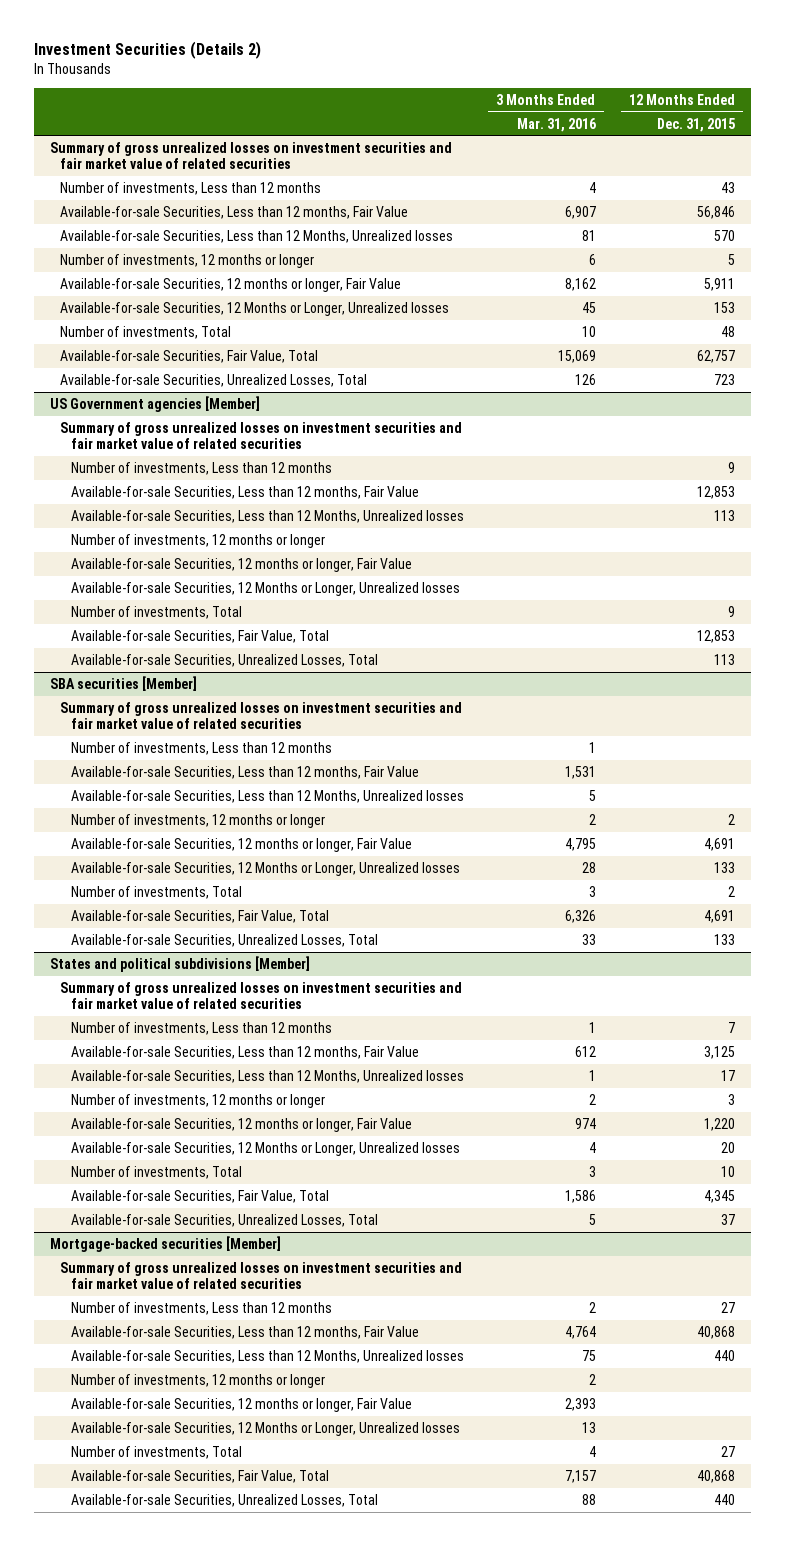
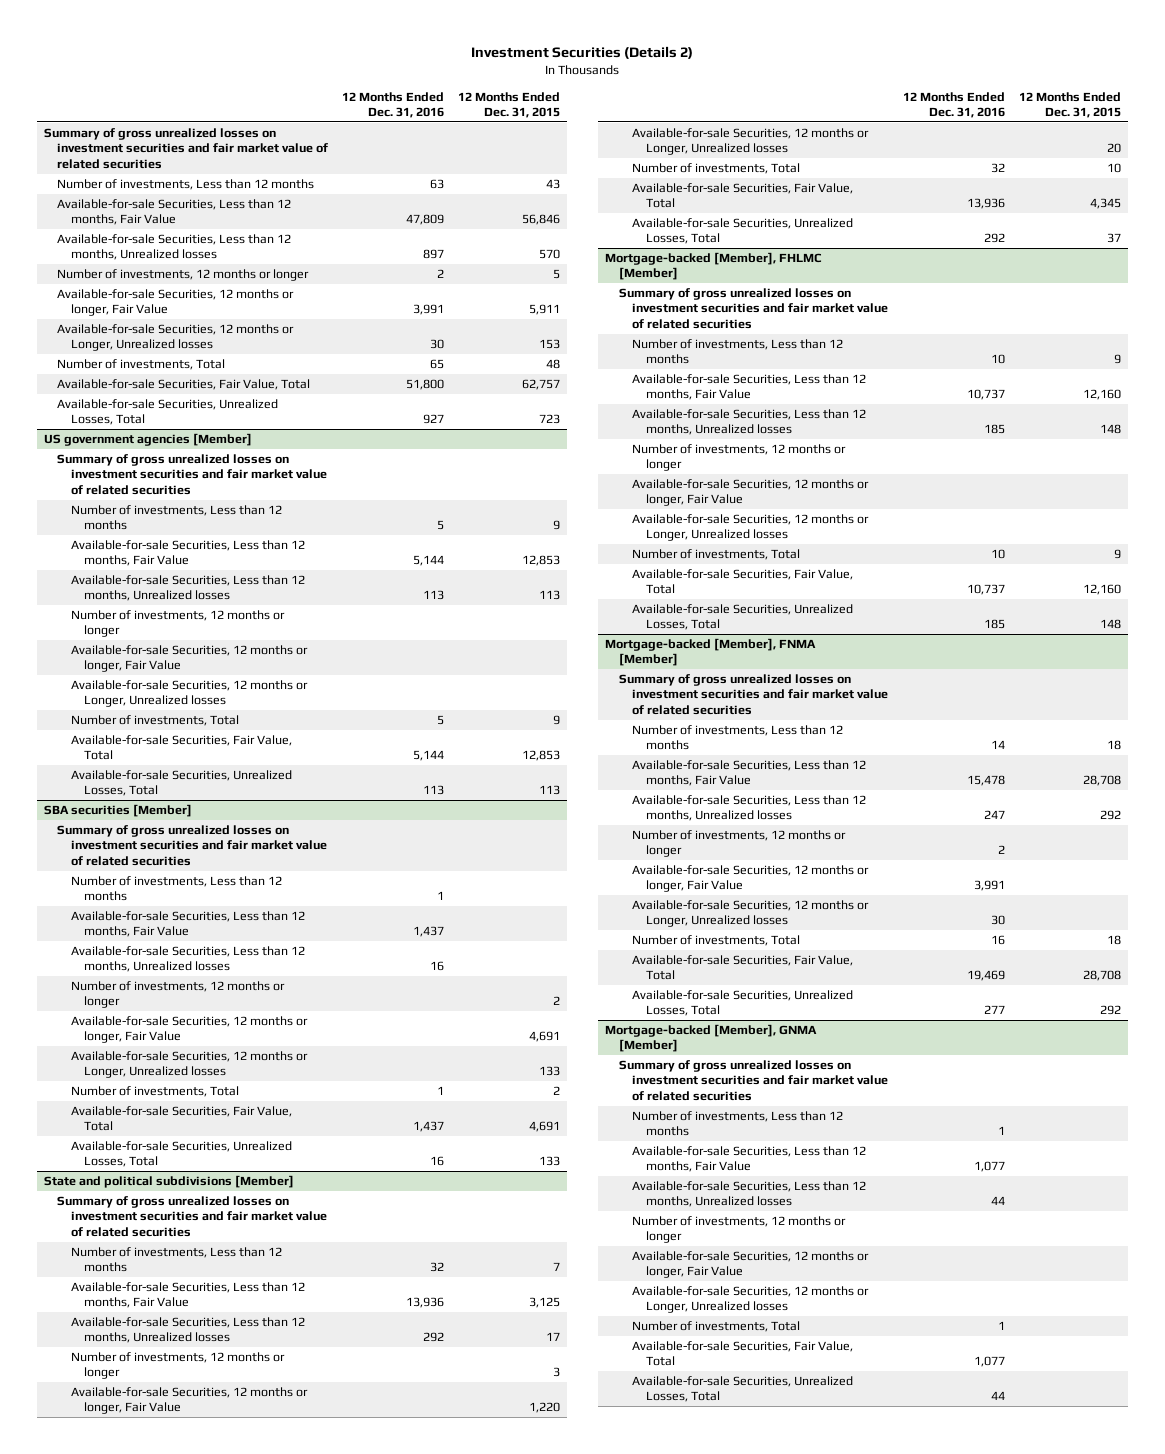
- | 3 Months Ended Mar. 31, 2016 | 12 Months Ended Dec. 31, 2015
+ | 12 Months Ended Dec. 31, 2016 | 12 Months Ended Dec. 31, 2015
- Available-for-sale Securities, Less than 12 Months, Unrealized losses | 81 | 570
+ Available-for-sale Securities, Less than 12 months, Unrealized losses | 897 | 570
- Available-for-sale Securities, 12 Months or Longer, Unrealized losses | 45 | 153
+ Available-for-sale Securities, 12 months or Longer, Unrealized losses | 30 | 153
- US Government agencies [Member]
+ US government agencies [Member]
- Available-for-sale Securities, Less than 12 Months, Unrealized losses | | 113
+ Available-for-sale Securities, Less than 12 months, Unrealized losses | 113 | 113
- Available-for-sale Securities, 12 Months or Longer, Unrealized losses
+ Available-for-sale Securities, 12 months or Longer, Unrealized losses
@ SBA securities [Member]
- Available-for-sale Securities, Less than 12 Months, Unrealized losses | 5 |
+ Available-for-sale Securities, Less than 12 months, Unrealized losses | 16 |
- Available-for-sale Securities, 12 Months or Longer, Unrealized losses | 28 | 133
+ Available-for-sale Securities, 12 months or Longer, Unrealized losses | | 133
- States and political subdivisions [Member]
+ State and political subdivisions [Member]
- Available-for-sale Securities, Less than 12 Months, Unrealized losses | 1 | 17
+ Available-for-sale Securities, Less than 12 months, Unrealized losses | 292 | 17
- Available-for-sale Securities, 12 Months or Longer, Unrealized losses | 4 | 20
+ Available-for-sale Securities, 12 months or Longer, Unrealized losses | | 20
- Mortgage-backed securities [Member]
+ Mortgage-backed [Member], FHLMC [Member]
- Number of investments, Less than 12 months | 2 | 27
- Available-for-sale Securities, Less than 12 months, Fair Value | 4,764 | 40,868
- Available-for-sale Securities, Less than 12 Months, Unrealized losses | 75 | 440
+ Number of investments, Less than 12 months | 10 | 9
+ Available-for-sale Securities, Less than 12 months, Fair Value | 10,737 | 12,160
+ Available-for-sale Securities, Less than 12 months, Unrealized losses | 185 | 148
- Available-for-sale Securities, 12 Months or Longer, Unrealized losses | 13 |
- Number of investments, Total | 4 | 27
- Available-for-sale Securities, Fair Value, Total | 7,157 | 40,868
- Available-for-sale Securities, Unrealized Losses, Total | 88 | 440
+ Available-for-sale Securities, 12 months or Longer, Unrealized losses
+ Number of investments, Total | 10 | 9
+ Available-for-sale Securities, Fair Value, Total | 10,737 | 12,160
+ Available-for-sale Securities, Unrealized Losses, Total | 185 | 148
+ Mortgage-backed [Member], FNMA [Member]
+ Summary of gross unrealized losses on investment securities and fair market value of related securities
+ Number of investments, Less than 12 months | 14 | 18
+ Available-for-sale Securities, Less than 12 months, Fair Value | 15,478 | 28,708
+ Available-for-sale Securities, Less than 12 months, Unrealized losses | 247 | 292
+ Number of investments, 12 months or longer | 2 |
+ Available-for-sale Securities, 12 months or longer, Fair Value | 3,991 |
+ Available-for-sale Securities, 12 months or Longer, Unrealized losses | 30 |
+ Number of investments, Total | 16 | 18
+ Available-for-sale Securities, Fair Value, Total | 19,469 | 28,708
+ Available-for-sale Securities, Unrealized Losses, Total | 277 | 292
+ Mortgage-backed [Member], GNMA [Member]
+ Summary of gross unrealized losses on investment securities and fair market value of related securities
+ Number of investments, Less than 12 months | 1 |
+ Available-for-sale Securities, Less than 12 months, Fair Value | 1,077 |
+ Available-for-sale Securities, Less than 12 months, Unrealized losses | 44 |
+ Number of investments, 12 months or longer
+ Available-for-sale Securities, 12 months or longer, Fair Value
+ Available-for-sale Securities, 12 months or Longer, Unrealized losses
+ Number of investments, Total | 1 |
+ Available-for-sale Securities, Fair Value, Total | 1,077 |
+ Available-for-sale Securities, Unrealized Losses, Total | 44 |

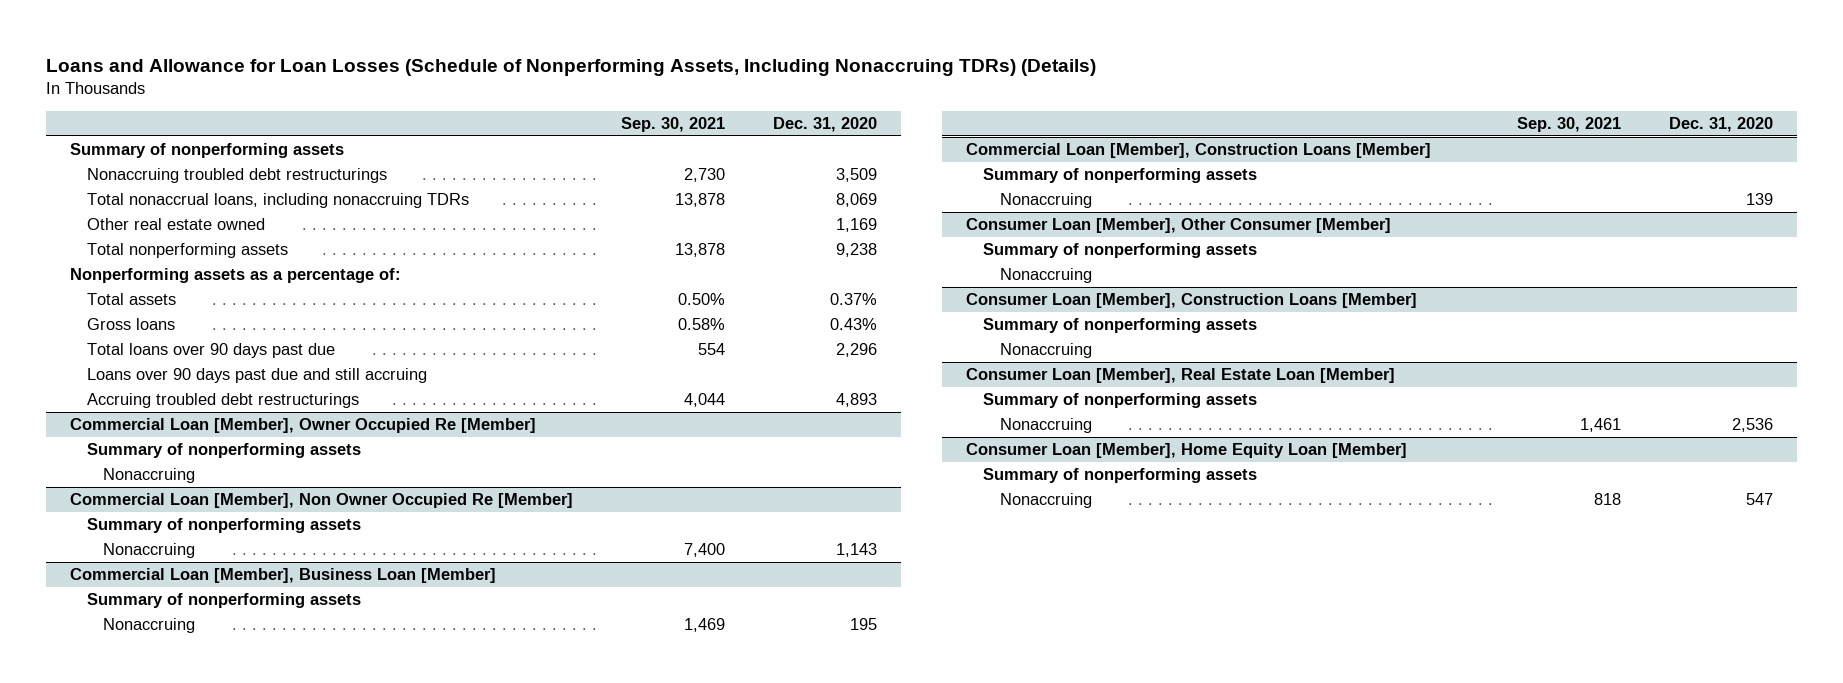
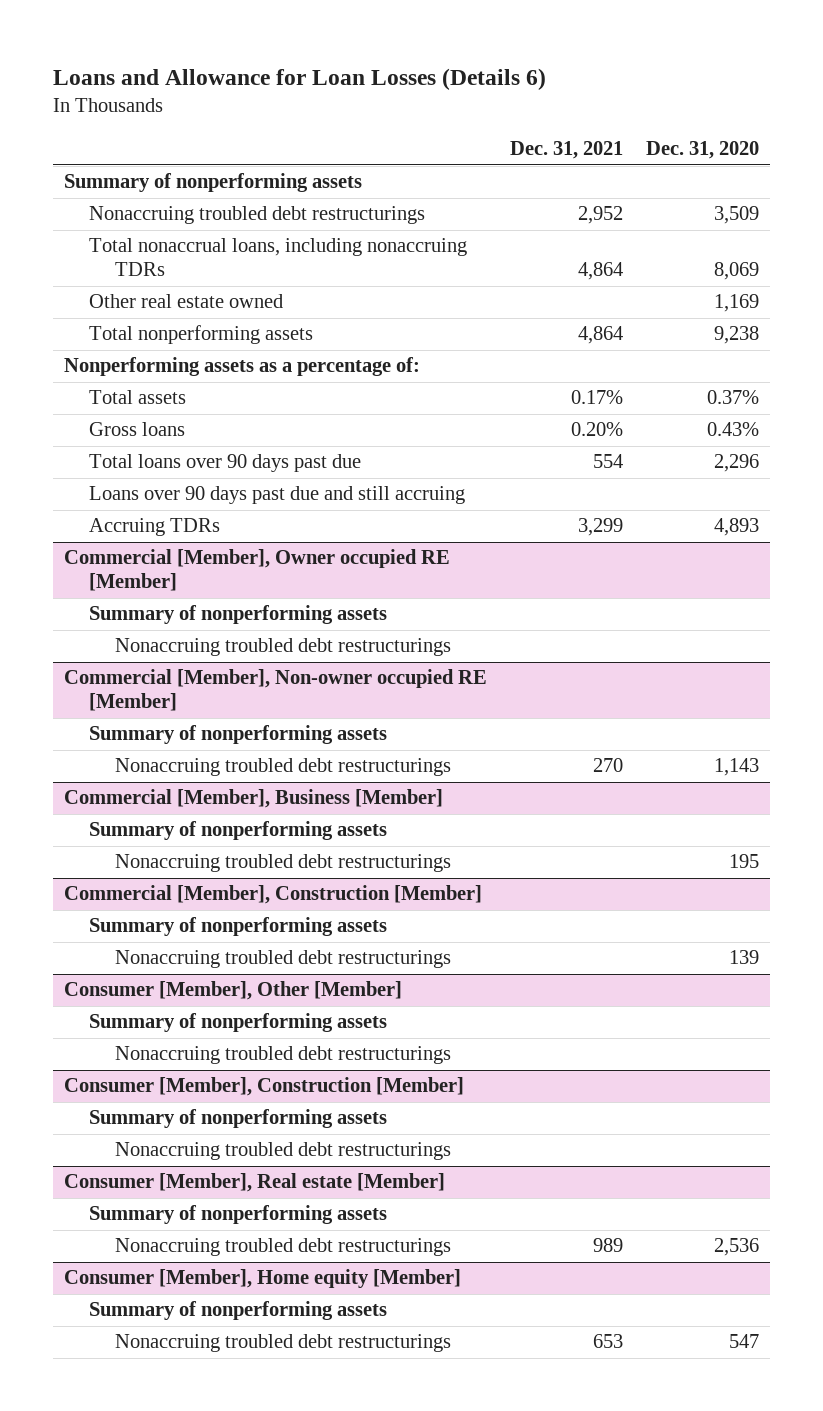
- Loans and Allowance for Loan Losses (Schedule of Nonperforming Assets, Including Nonaccruing TDRs) (Details)
+ Loans and Allowance for Loan Losses (Details 6)
- | Sep. 30, 2021 | Dec. 31, 2020
+ | Dec. 31, 2021 | Dec. 31, 2020
- Accruing troubled debt restructurings | 4,044 | 4,893
- Commercial Loan [Member], Owner Occupied Re [Member]
+ Accruing TDRs | 3,299 | 4,893
+ Commercial [Member], Owner occupied RE [Member]
- Nonaccruing
- Commercial Loan [Member], Non Owner Occupied Re [Member]
+ Nonaccruing troubled debt restructurings
+ Commercial [Member], Non-owner occupied RE [Member]
- Nonaccruing | 7,400 | 1,143
- Commercial Loan [Member], Business Loan [Member]
+ Nonaccruing troubled debt restructurings | 270 | 1,143
+ Commercial [Member], Business [Member]
- Nonaccruing | 1,469 | 195
- Commercial Loan [Member], Construction Loans [Member]
+ Nonaccruing troubled debt restructurings | | 195
+ Commercial [Member], Construction [Member]
- Nonaccruing | | 139
- Consumer Loan [Member], Other Consumer [Member]
+ Nonaccruing troubled debt restructurings | | 139
+ Consumer [Member], Other [Member]
- Nonaccruing
- Consumer Loan [Member], Construction Loans [Member]
+ Nonaccruing troubled debt restructurings
+ Consumer [Member], Construction [Member]
- Nonaccruing
- Consumer Loan [Member], Real Estate Loan [Member]
+ Nonaccruing troubled debt restructurings
+ Consumer [Member], Real estate [Member]
- Nonaccruing | 1,461 | 2,536
- Consumer Loan [Member], Home Equity Loan [Member]
+ Nonaccruing troubled debt restructurings | 989 | 2,536
+ Consumer [Member], Home equity [Member]
- Nonaccruing | 818 | 547
+ Nonaccruing troubled debt restructurings | 653 | 547

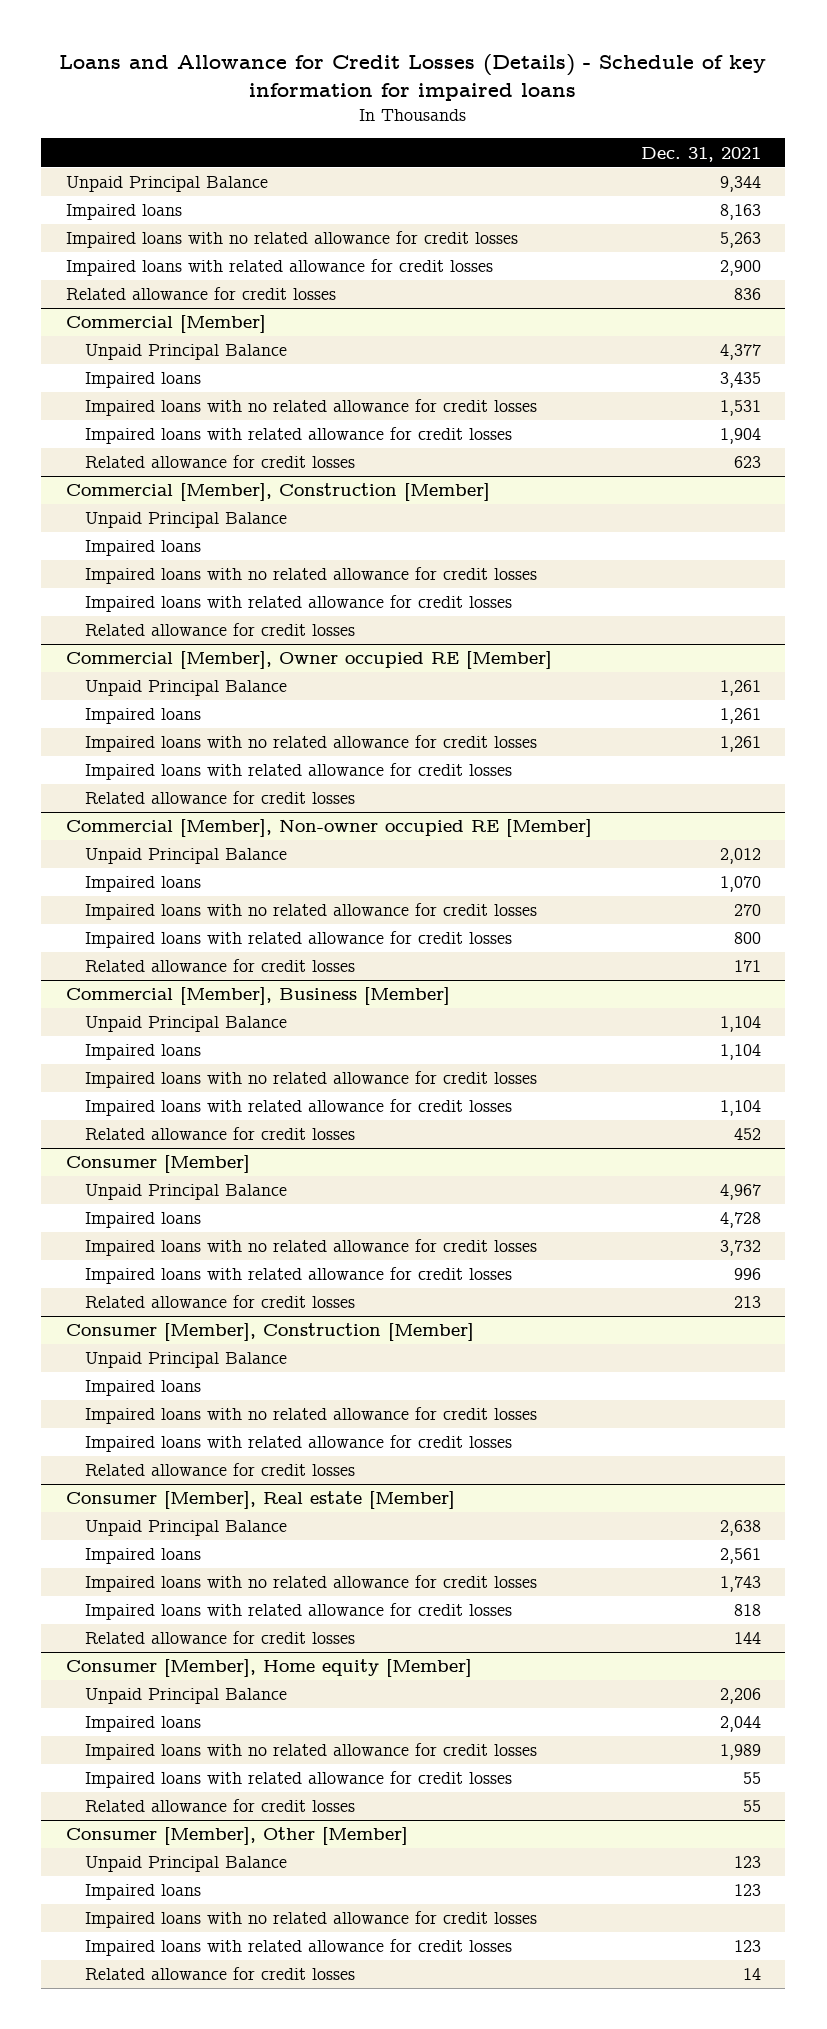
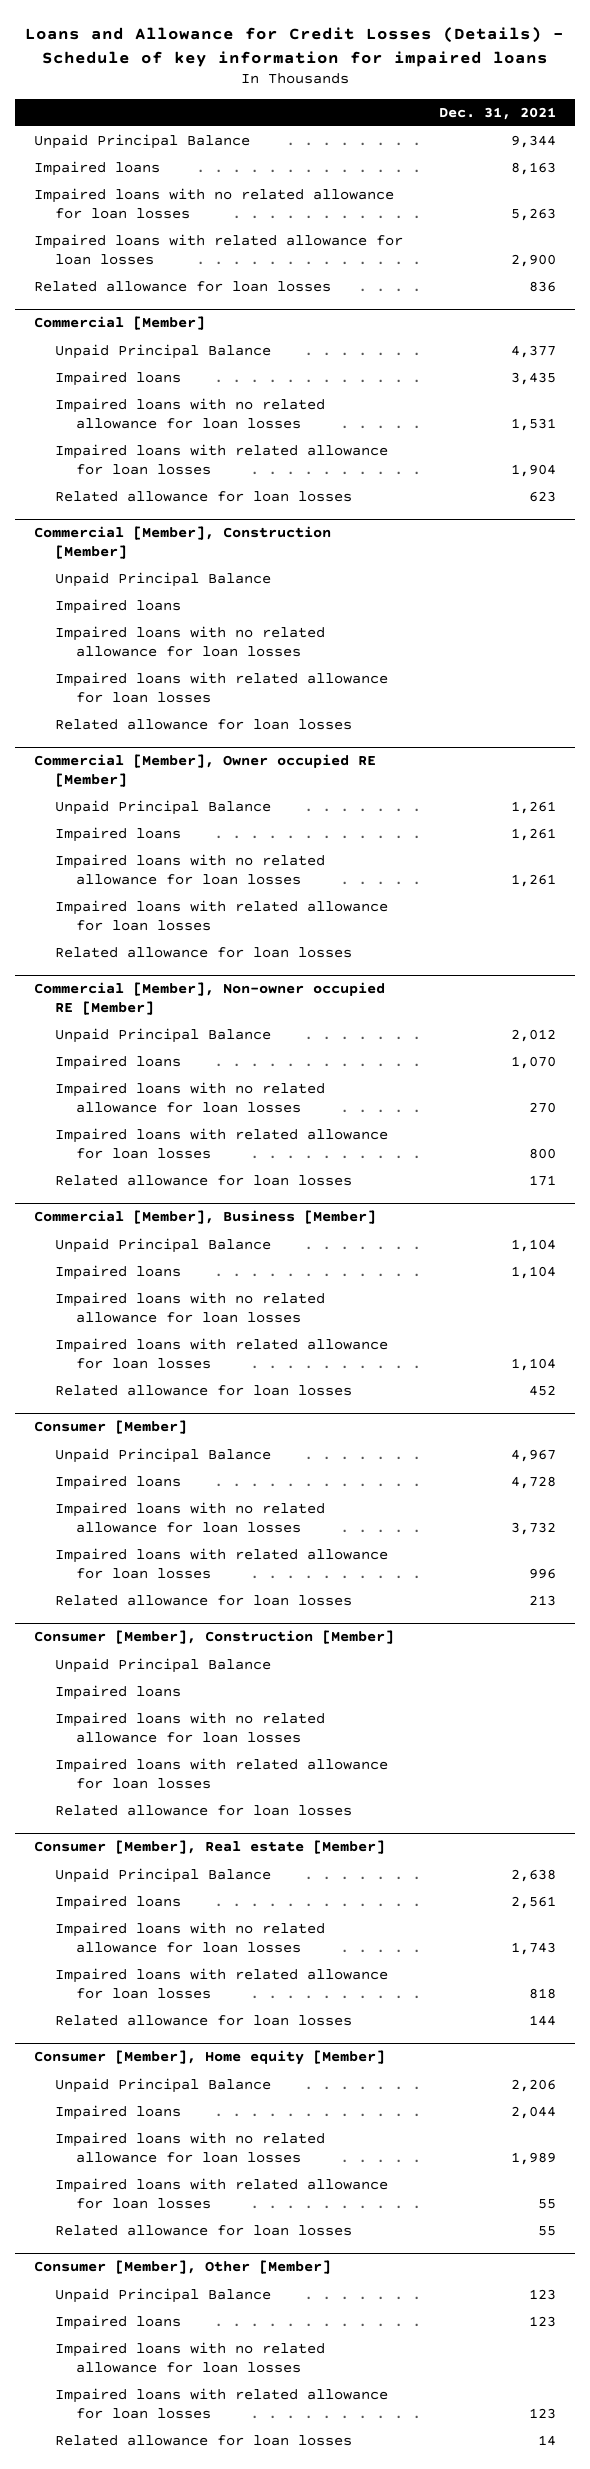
- Impaired loans with no related allowance for credit losses | 5,263
- Impaired loans with related allowance for credit losses | 2,900
- Related allowance for credit losses | 836
+ Impaired loans with no related allowance for loan losses | 5,263
+ Impaired loans with related allowance for loan losses | 2,900
+ Related allowance for loan losses | 836
@ Commercial [Member]
- Impaired loans with no related allowance for credit losses | 1,531
- Impaired loans with related allowance for credit losses | 1,904
- Related allowance for credit losses | 623
+ Impaired loans with no related allowance for loan losses | 1,531
+ Impaired loans with related allowance for loan losses | 1,904
+ Related allowance for loan losses | 623
@ Commercial [Member], Construction [Member]
- Impaired loans with no related allowance for credit losses
- Impaired loans with related allowance for credit losses
- Related allowance for credit losses
+ Impaired loans with no related allowance for loan losses
+ Impaired loans with related allowance for loan losses
+ Related allowance for loan losses
@ Commercial [Member], Owner occupied RE [Member]
- Impaired loans with no related allowance for credit losses | 1,261
- Impaired loans with related allowance for credit losses
- Related allowance for credit losses
+ Impaired loans with no related allowance for loan losses | 1,261
+ Impaired loans with related allowance for loan losses
+ Related allowance for loan losses
@ Commercial [Member], Non-owner occupied RE [Member]
- Impaired loans with no related allowance for credit losses | 270
- Impaired loans with related allowance for credit losses | 800
- Related allowance for credit losses | 171
+ Impaired loans with no related allowance for loan losses | 270
+ Impaired loans with related allowance for loan losses | 800
+ Related allowance for loan losses | 171
@ Commercial [Member], Business [Member]
- Impaired loans with no related allowance for credit losses
- Impaired loans with related allowance for credit losses | 1,104
- Related allowance for credit losses | 452
+ Impaired loans with no related allowance for loan losses
+ Impaired loans with related allowance for loan losses | 1,104
+ Related allowance for loan losses | 452
@ Consumer [Member]
- Impaired loans with no related allowance for credit losses | 3,732
- Impaired loans with related allowance for credit losses | 996
- Related allowance for credit losses | 213
+ Impaired loans with no related allowance for loan losses | 3,732
+ Impaired loans with related allowance for loan losses | 996
+ Related allowance for loan losses | 213
@ Consumer [Member], Construction [Member]
- Impaired loans with no related allowance for credit losses
- Impaired loans with related allowance for credit losses
- Related allowance for credit losses
+ Impaired loans with no related allowance for loan losses
+ Impaired loans with related allowance for loan losses
+ Related allowance for loan losses
@ Consumer [Member], Real estate [Member]
- Impaired loans with no related allowance for credit losses | 1,743
- Impaired loans with related allowance for credit losses | 818
- Related allowance for credit losses | 144
+ Impaired loans with no related allowance for loan losses | 1,743
+ Impaired loans with related allowance for loan losses | 818
+ Related allowance for loan losses | 144
@ Consumer [Member], Home equity [Member]
- Impaired loans with no related allowance for credit losses | 1,989
- Impaired loans with related allowance for credit losses | 55
- Related allowance for credit losses | 55
+ Impaired loans with no related allowance for loan losses | 1,989
+ Impaired loans with related allowance for loan losses | 55
+ Related allowance for loan losses | 55
@ Consumer [Member], Other [Member]
- Impaired loans with no related allowance for credit losses
- Impaired loans with related allowance for credit losses | 123
- Related allowance for credit losses | 14
+ Impaired loans with no related allowance for loan losses
+ Impaired loans with related allowance for loan losses | 123
+ Related allowance for loan losses | 14

